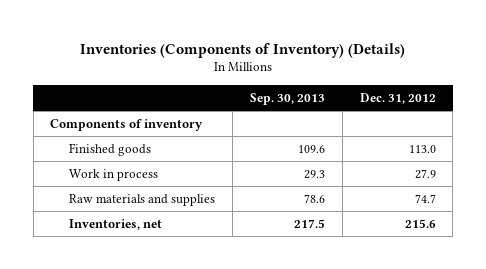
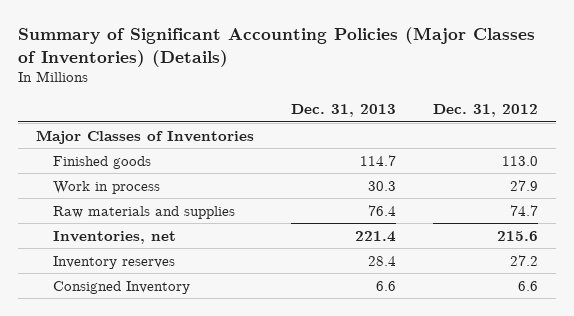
- Inventories (Components of Inventory) (Details)
+ Summary of Significant Accounting Policies (Major Classes of Inventories) (Details)
- | Sep. 30, 2013 | Dec. 31, 2012
+ | Dec. 31, 2013 | Dec. 31, 2012
- Components of inventory
+ Major Classes of Inventories
+ Inventory reserves | 28.4 | 27.2
+ Consigned Inventory | 6.6 | 6.6

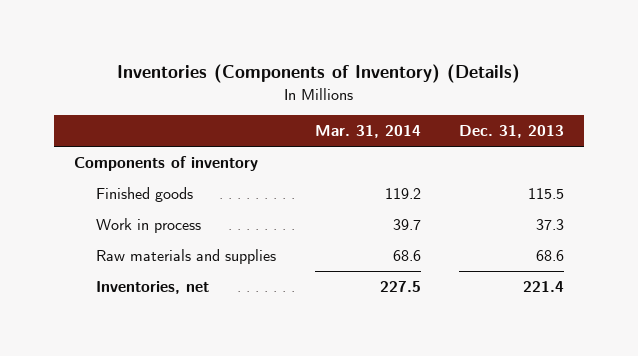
- Summary of Significant Accounting Policies (Major Classes of Inventories) (Details)
+ Inventories (Components of Inventory) (Details)
- | Dec. 31, 2013 | Dec. 31, 2012
+ | Mar. 31, 2014 | Dec. 31, 2013
- Major Classes of Inventories
- Finished goods | 114.7 | 113.0
- Work in process | 30.3 | 27.9
- Raw materials and supplies | 76.4 | 74.7
+ Components of inventory
+ Finished goods | 119.2 | 115.5
+ Work in process | 39.7 | 37.3
+ Raw materials and supplies | 68.6 | 68.6
- Inventory reserves | 28.4 | 27.2
- Consigned Inventory | 6.6 | 6.6

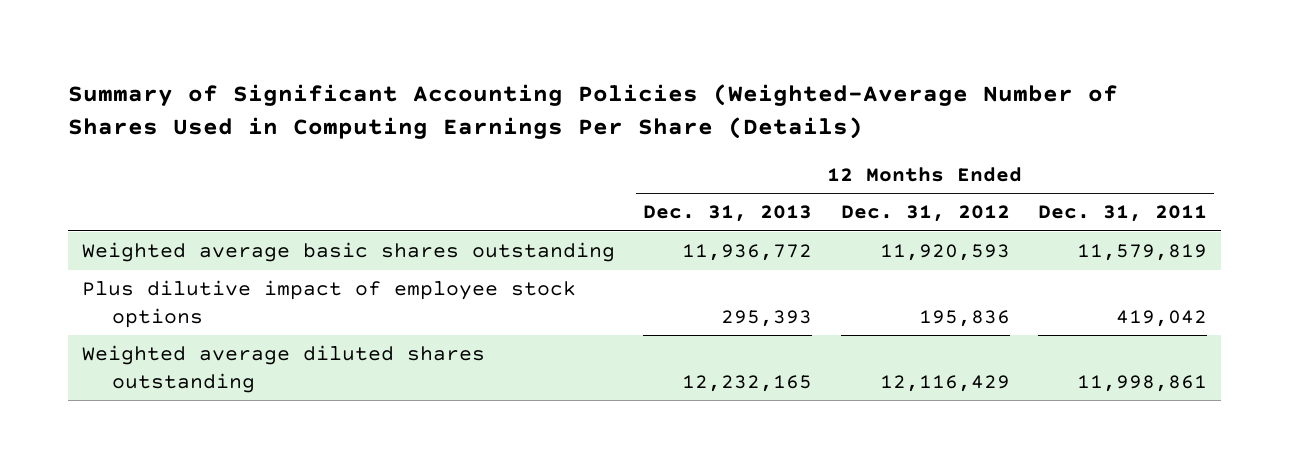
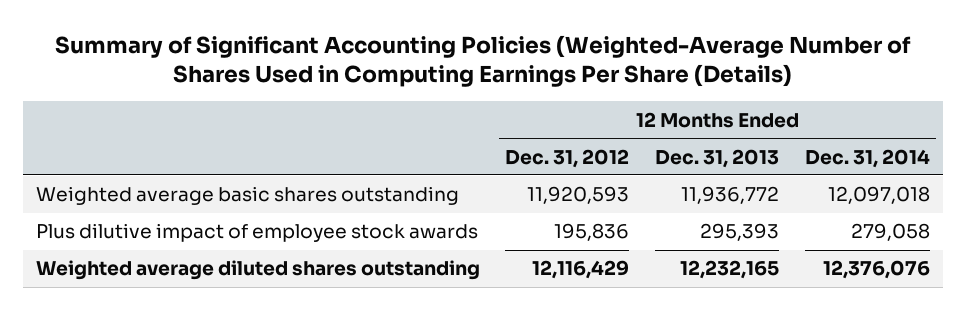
- | 12 Months Ended Dec. 31, 2013 | 12 Months Ended Dec. 31, 2012 | 12 Months Ended Dec. 31, 2011
+ | 12 Months Ended Dec. 31, 2012 | 12 Months Ended Dec. 31, 2013 | 12 Months Ended Dec. 31, 2014
- Plus dilutive impact of employee stock options | 295,393 | 195,836 | 419,042
+ Plus dilutive impact of employee stock awards | 195,836 | 295,393 | 279,058

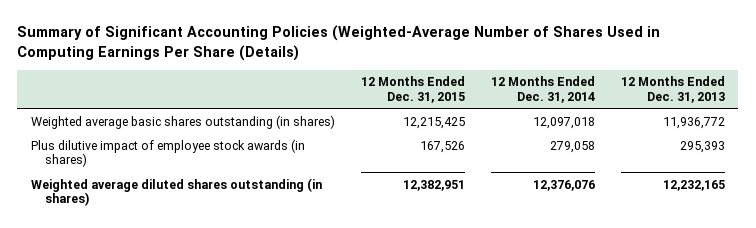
- | 12 Months Ended Dec. 31, 2012 | 12 Months Ended Dec. 31, 2013 | 12 Months Ended Dec. 31, 2014
+ | 12 Months Ended Dec. 31, 2015 | 12 Months Ended Dec. 31, 2014 | 12 Months Ended Dec. 31, 2013
- Weighted average basic shares outstanding | 11,920,593 | 11,936,772 | 12,097,018
- Plus dilutive impact of employee stock awards | 195,836 | 295,393 | 279,058
- Weighted average diluted shares outstanding | 12,116,429 | 12,232,165 | 12,376,076
+ Weighted average basic shares outstanding (in shares) | 12,215,425 | 12,097,018 | 11,936,772
+ Plus dilutive impact of employee stock awards (in shares) | 167,526 | 279,058 | 295,393
+ Weighted average diluted shares outstanding (in shares) | 12,382,951 | 12,376,076 | 12,232,165

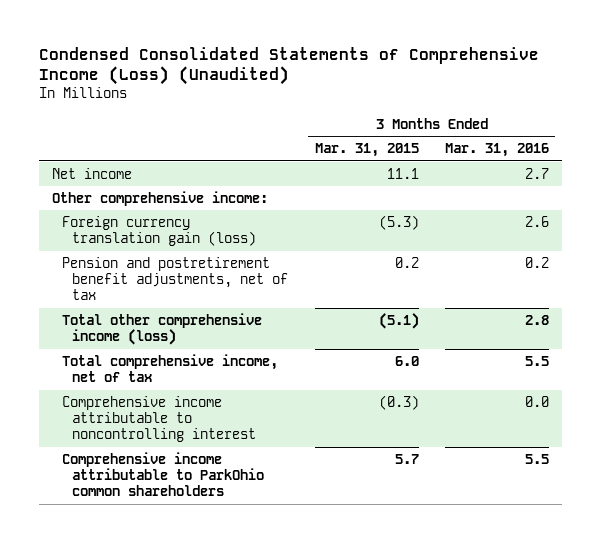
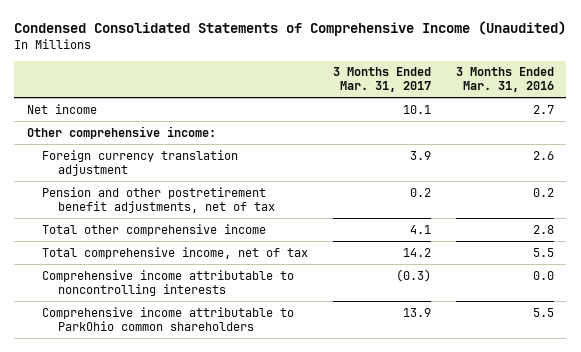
- Condensed Consolidated Statements of Comprehensive Income (Loss) (Unaudited)
+ Condensed Consolidated Statements of Comprehensive Income (Unaudited)
- | 3 Months Ended Mar. 31, 2015 | 3 Months Ended Mar. 31, 2016
+ | 3 Months Ended Mar. 31, 2017 | 3 Months Ended Mar. 31, 2016
- Foreign currency translation gain (loss) | (5.3) | 2.6
- Pension and postretirement benefit adjustments, net of tax | 0.2 | 0.2
- Total other comprehensive income (loss) | (5.1) | 2.8
+ Foreign currency translation adjustment | 3.9 | 2.6
+ Pension and other postretirement benefit adjustments, net of tax | 0.2 | 0.2
+ Total other comprehensive income | 4.1 | 2.8
- Comprehensive income attributable to noncontrolling interest | (0.3) | 0.0
+ Comprehensive income attributable to noncontrolling interests | (0.3) | 0.0

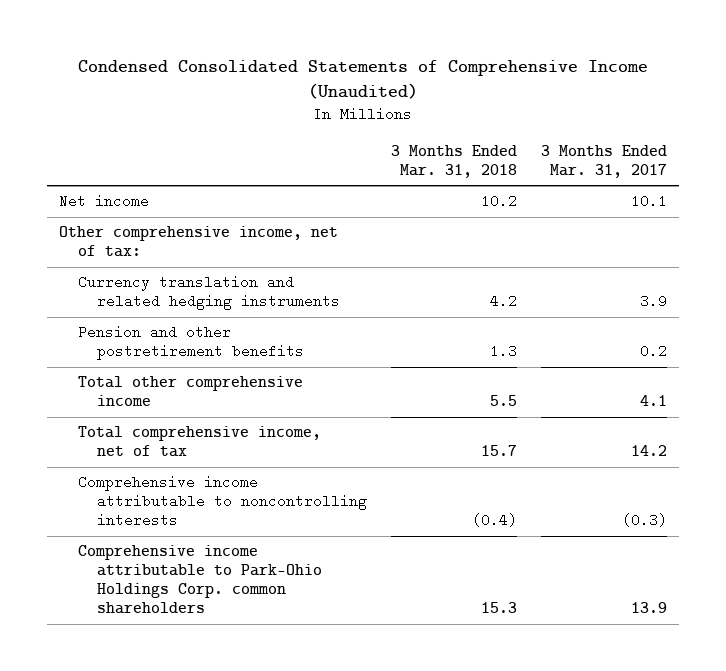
- | 3 Months Ended Mar. 31, 2017 | 3 Months Ended Mar. 31, 2016
+ | 3 Months Ended Mar. 31, 2018 | 3 Months Ended Mar. 31, 2017
- Other comprehensive income:
- Foreign currency translation adjustment | 3.9 | 2.6
- Pension and other postretirement benefit adjustments, net of tax | 0.2 | 0.2
+ Other comprehensive income, net of tax:
+ Currency translation and related hedging instruments | 4.2 | 3.9
+ Pension and other postretirement benefits | 1.3 | 0.2
- Comprehensive income attributable to ParkOhio common shareholders | 13.9 | 5.5
+ Comprehensive income attributable to Park-Ohio Holdings Corp. common shareholders | 15.3 | 13.9

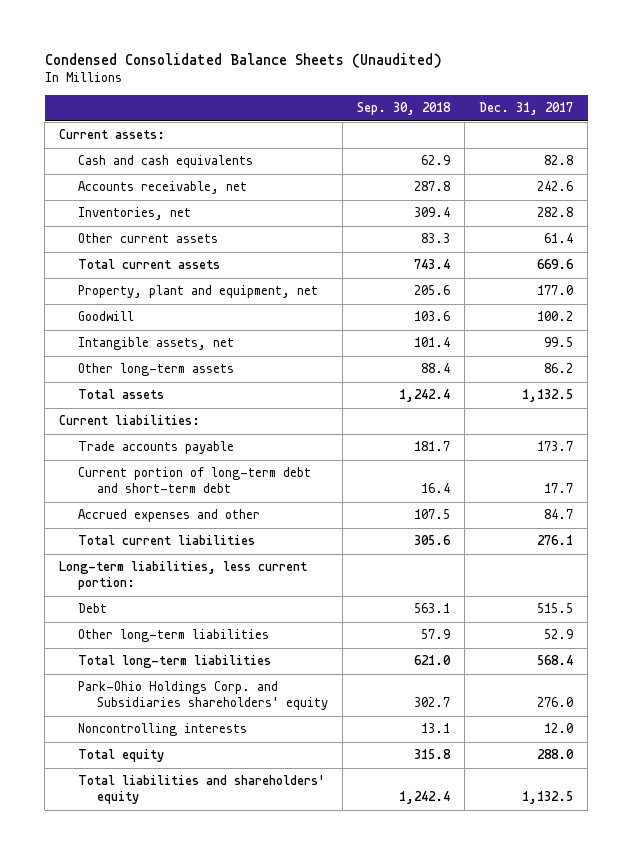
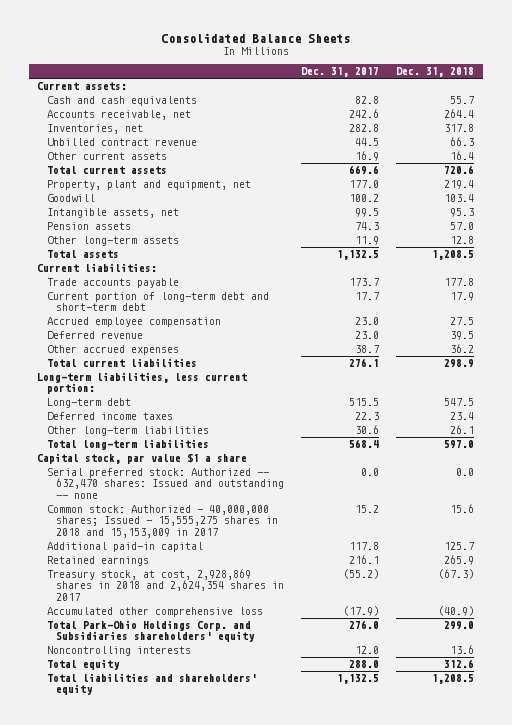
- Condensed Consolidated Balance Sheets (Unaudited)
+ Consolidated Balance Sheets
- | Sep. 30, 2018 | Dec. 31, 2017
+ | Dec. 31, 2017 | Dec. 31, 2018
- Other current assets | 83.3 | 61.4
+ Unbilled contract revenue | 44.5 | 66.3
+ Other current assets | 16.9 | 16.4
- Other long-term assets | 88.4 | 86.2
+ Pension assets | 74.3 | 57.0
+ Other long-term assets | 11.9 | 12.8
- Accrued expenses and other | 107.5 | 84.7
+ Accrued employee compensation | 23.0 | 27.5
+ Deferred revenue | 23.0 | 39.5
+ Other accrued expenses | 38.7 | 36.2
- Debt | 563.1 | 515.5
- Other long-term liabilities | 57.9 | 52.9
+ Long-term debt | 515.5 | 547.5
+ Deferred income taxes | 22.3 | 23.4
+ Other long-term liabilities | 30.6 | 26.1
- Park-Ohio Holdings Corp. and Subsidiaries shareholders' equity | 302.7 | 276.0
+ Capital stock, par value $1 a share
+ Serial preferred stock: Authorized -- 632,470 shares: Issued and outstanding -- none | 0.0 | 0.0
+ Common stock: Authorized - 40,000,000 shares; Issued - 15,555,275 shares in 2018 and 15,153,009 in 2017 | 15.2 | 15.6
+ Additional paid-in capital | 117.8 | 125.7
+ Retained earnings | 216.1 | 265.9
+ Treasury stock, at cost, 2,928,869 shares in 2018 and 2,624,354 shares in 2017 | (55.2) | (67.3)
+ Accumulated other comprehensive loss | (17.9) | (40.9)
+ Total Park-Ohio Holdings Corp. and Subsidiaries shareholders' equity | 276.0 | 299.0

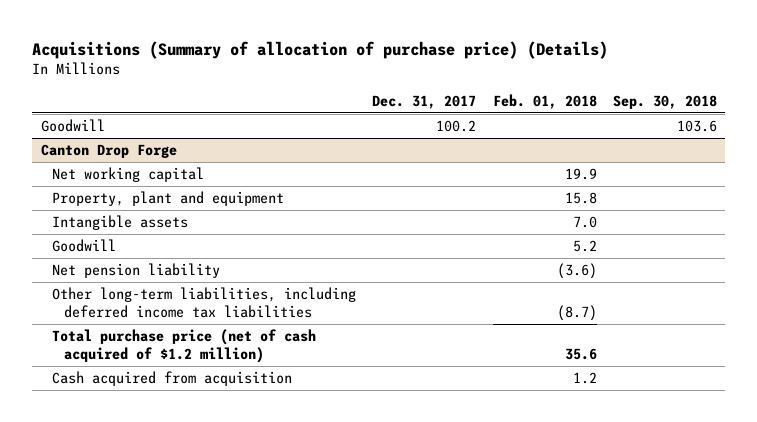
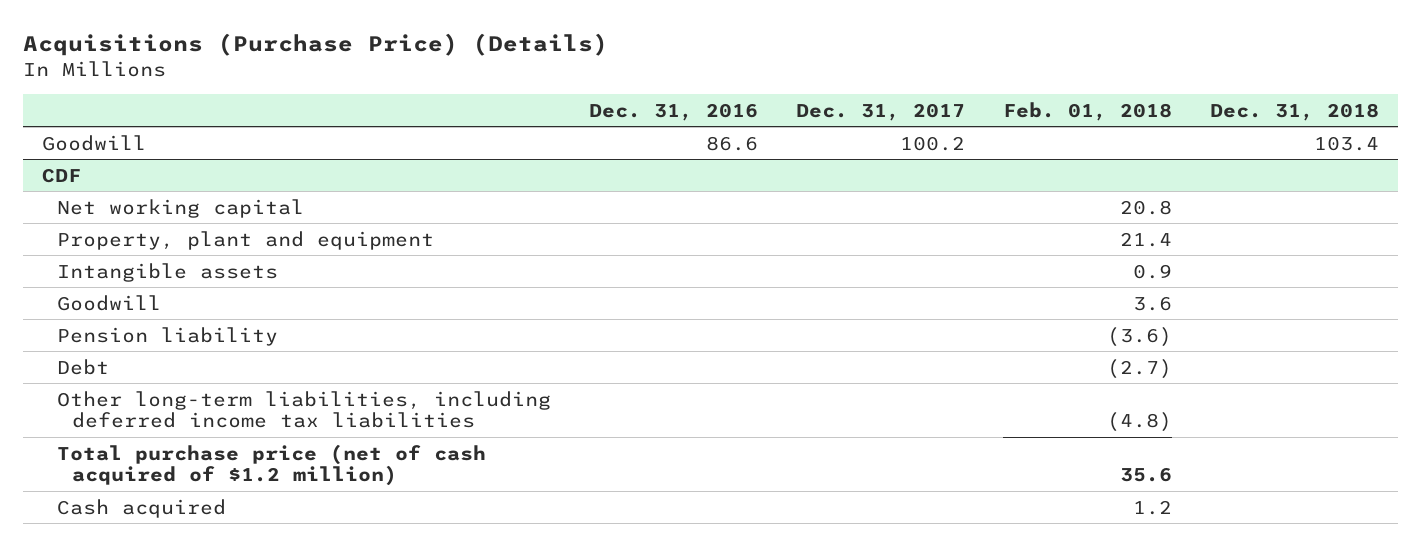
- Acquisitions (Summary of allocation of purchase price) (Details)
+ Acquisitions (Purchase Price) (Details)
- | Dec. 31, 2017 | Feb. 01, 2018 | Sep. 30, 2018
+ | Dec. 31, 2016 | Dec. 31, 2017 | Feb. 01, 2018 | Dec. 31, 2018
- Canton Drop Forge
- Net working capital | | 19.9 |
- Property, plant and equipment | | 15.8 |
- Intangible assets | | 7.0 |
- Goodwill | | 5.2 |
- Net pension liability | | (3.6) |
- Other long-term liabilities, including deferred income tax liabilities | | (8.7) |
+ CDF
+ Net working capital | | | 20.8 |
+ Property, plant and equipment | | | 21.4 |
+ Intangible assets | | | 0.9 |
+ Goodwill | | | 3.6 |
+ Pension liability | | | (3.6) |
+ Debt | | | (2.7) |
+ Other long-term liabilities, including deferred income tax liabilities | | | (4.8) |
- Cash acquired from acquisition | | 1.2 |
+ Cash acquired | | | 1.2 |

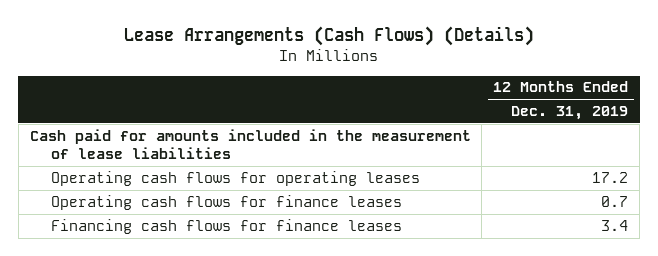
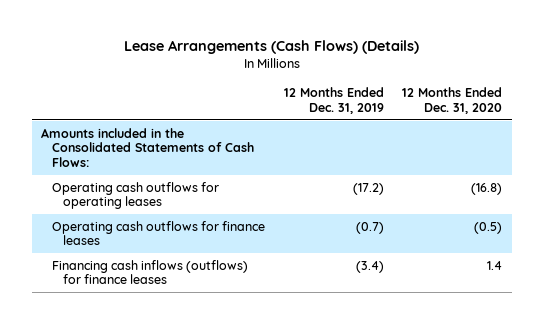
- | 12 Months Ended Dec. 31, 2019
+ | 12 Months Ended Dec. 31, 2019 | 12 Months Ended Dec. 31, 2020
- Cash paid for amounts included in the measurement of lease liabilities
- Operating cash flows for operating leases | 17.2
- Operating cash flows for finance leases | 0.7
- Financing cash flows for finance leases | 3.4
+ Amounts included in the Consolidated Statements of Cash Flows:
+ Operating cash outflows for operating leases | (17.2) | (16.8)
+ Operating cash outflows for finance leases | (0.7) | (0.5)
+ Financing cash inflows (outflows) for finance leases | (3.4) | 1.4

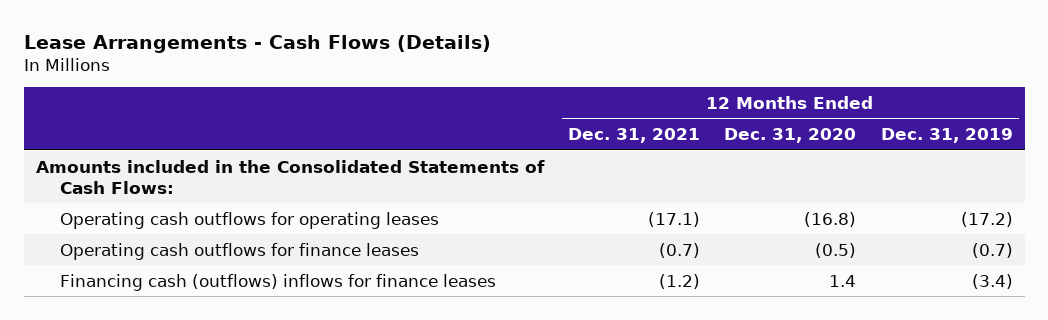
- Lease Arrangements (Cash Flows) (Details)
+ Lease Arrangements - Cash Flows (Details)
- | 12 Months Ended Dec. 31, 2019 | 12 Months Ended Dec. 31, 2020
+ | 12 Months Ended Dec. 31, 2021 | 12 Months Ended Dec. 31, 2020 | 12 Months Ended Dec. 31, 2019
- Financing cash inflows (outflows) for finance leases | (3.4) | 1.4
+ Financing cash (outflows) inflows for finance leases | (1.2) | 1.4 | (3.4)

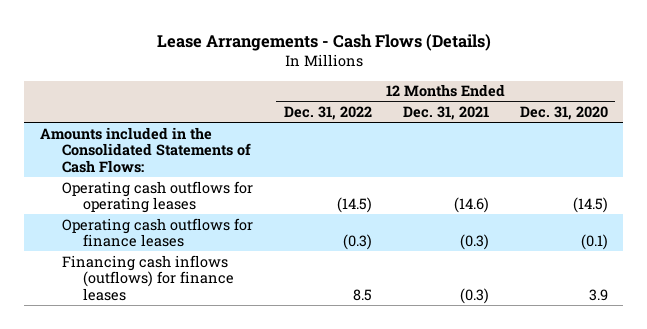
- | 12 Months Ended Dec. 31, 2021 | 12 Months Ended Dec. 31, 2020 | 12 Months Ended Dec. 31, 2019
+ | 12 Months Ended Dec. 31, 2022 | 12 Months Ended Dec. 31, 2021 | 12 Months Ended Dec. 31, 2020
- Operating cash outflows for operating leases | (17.1) | (16.8) | (17.2)
- Operating cash outflows for finance leases | (0.7) | (0.5) | (0.7)
- Financing cash (outflows) inflows for finance leases | (1.2) | 1.4 | (3.4)
+ Operating cash outflows for operating leases | (14.5) | (14.6) | (14.5)
+ Operating cash outflows for finance leases | (0.3) | (0.3) | (0.1)
+ Financing cash inflows (outflows) for finance leases | 8.5 | (0.3) | 3.9

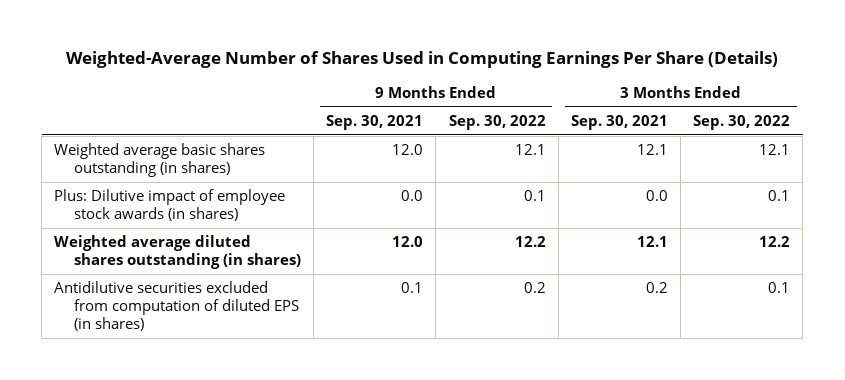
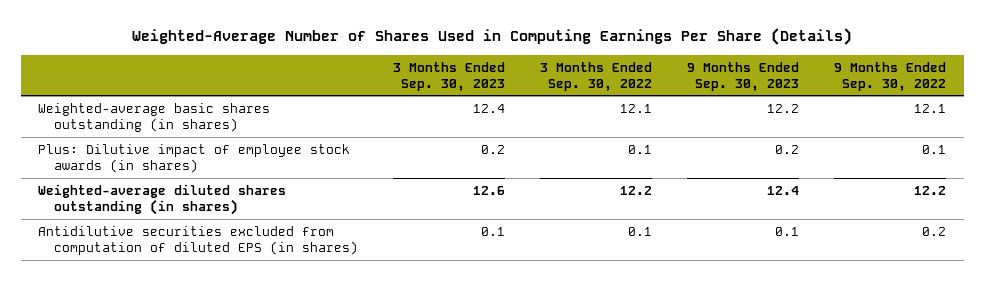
- | 9 Months Ended Sep. 30, 2021 | 9 Months Ended Sep. 30, 2022 | 3 Months Ended Sep. 30, 2021 | 3 Months Ended Sep. 30, 2022
+ | 3 Months Ended Sep. 30, 2023 | 3 Months Ended Sep. 30, 2022 | 9 Months Ended Sep. 30, 2023 | 9 Months Ended Sep. 30, 2022
- Weighted average basic shares outstanding (in shares) | 12.0 | 12.1 | 12.1 | 12.1
+ Weighted-average basic shares outstanding (in shares) | 12.4 | 12.1 | 12.2 | 12.1
- Weighted average diluted shares outstanding (in shares) | 12.0 | 12.2 | 12.1 | 12.2
+ Weighted-average diluted shares outstanding (in shares) | 12.6 | 12.2 | 12.4 | 12.2

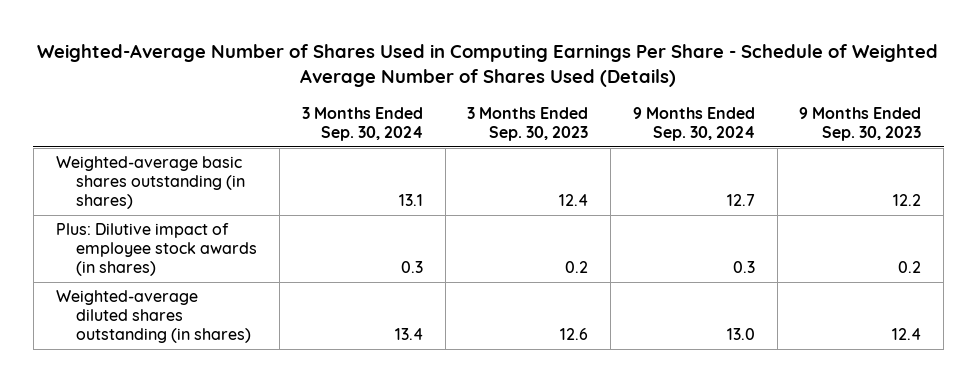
- Weighted-Average Number of Shares Used in Computing Earnings Per Share (Details)
+ Weighted-Average Number of Shares Used in Computing Earnings Per Share - Schedule of Weighted Average Number of Shares Used (Details)
- | 3 Months Ended Sep. 30, 2023 | 3 Months Ended Sep. 30, 2022 | 9 Months Ended Sep. 30, 2023 | 9 Months Ended Sep. 30, 2022
+ | 3 Months Ended Sep. 30, 2024 | 3 Months Ended Sep. 30, 2023 | 9 Months Ended Sep. 30, 2024 | 9 Months Ended Sep. 30, 2023
- Antidilutive securities excluded from computation of diluted EPS (in shares) | 0.1 | 0.1 | 0.1 | 0.2

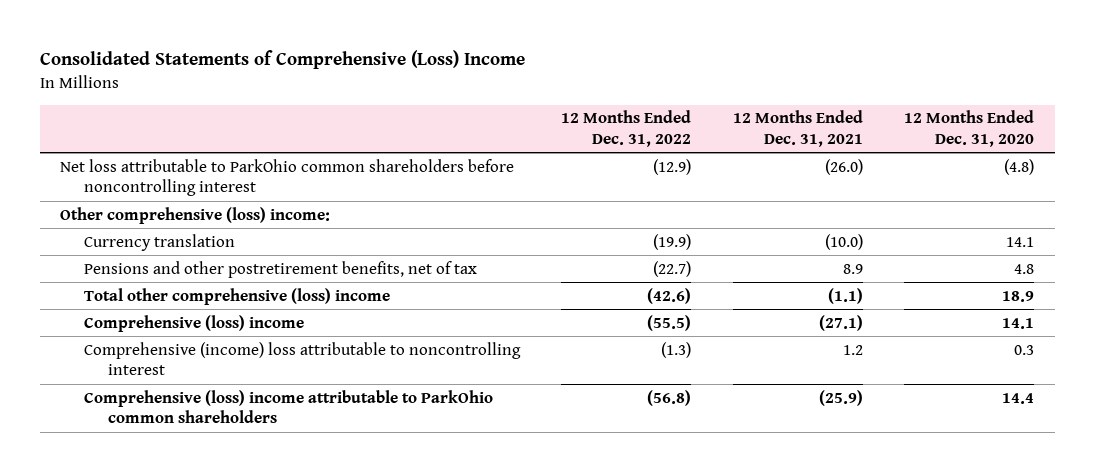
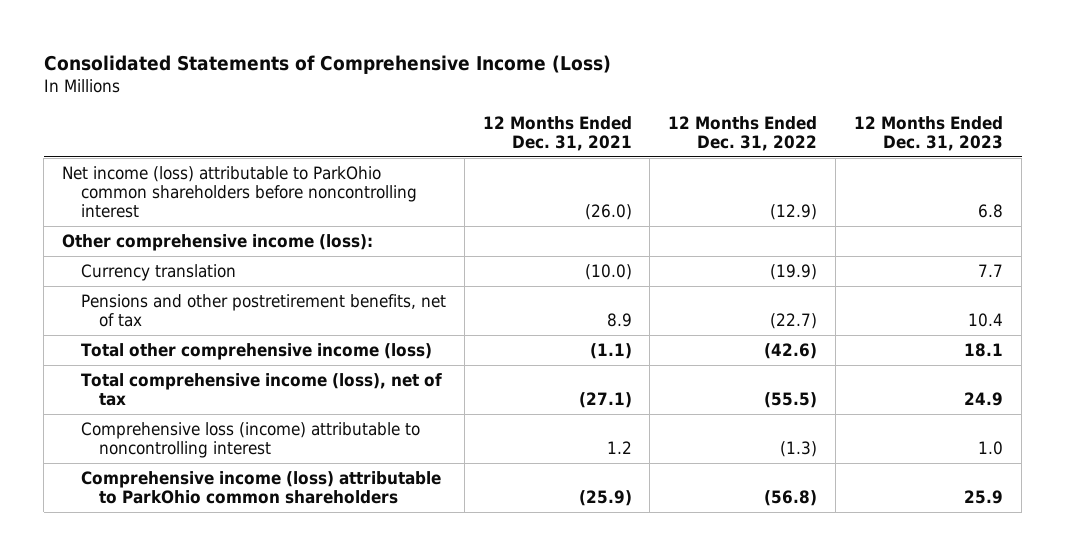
- Consolidated Statements of Comprehensive (Loss) Income
+ Consolidated Statements of Comprehensive Income (Loss)
- | 12 Months Ended Dec. 31, 2022 | 12 Months Ended Dec. 31, 2021 | 12 Months Ended Dec. 31, 2020
+ | 12 Months Ended Dec. 31, 2021 | 12 Months Ended Dec. 31, 2022 | 12 Months Ended Dec. 31, 2023
- Net loss attributable to ParkOhio common shareholders before noncontrolling interest | (12.9) | (26.0) | (4.8)
- Other comprehensive (loss) income:
+ Net income (loss) attributable to ParkOhio common shareholders before noncontrolling interest | (26.0) | (12.9) | 6.8
+ Other comprehensive income (loss):
- Total other comprehensive (loss) income | (42.6) | (1.1) | 18.9
- Comprehensive (loss) income | (55.5) | (27.1) | 14.1
- Comprehensive (income) loss attributable to noncontrolling interest | (1.3) | 1.2 | 0.3
- Comprehensive (loss) income attributable to ParkOhio common shareholders | (56.8) | (25.9) | 14.4
+ Total other comprehensive income (loss) | (1.1) | (42.6) | 18.1
+ Total comprehensive income (loss), net of tax | (27.1) | (55.5) | 24.9
+ Comprehensive loss (income) attributable to noncontrolling interest | 1.2 | (1.3) | 1.0
+ Comprehensive income (loss) attributable to ParkOhio common shareholders | (25.9) | (56.8) | 25.9

